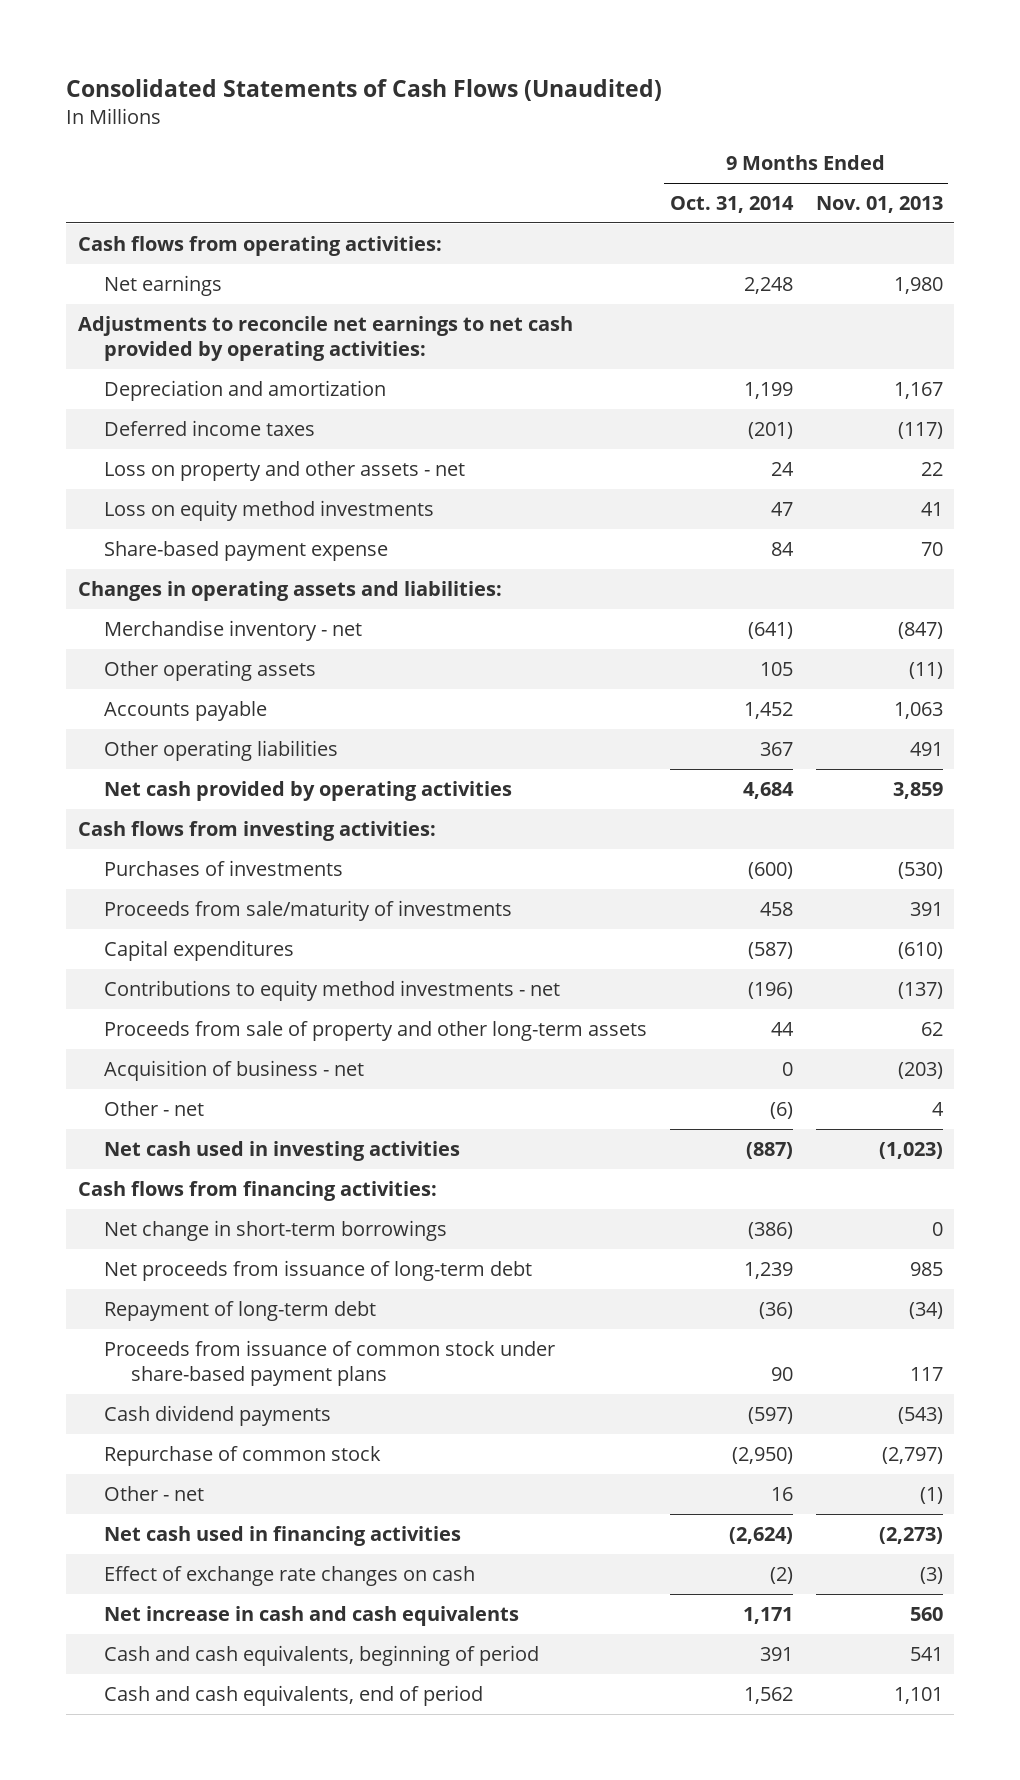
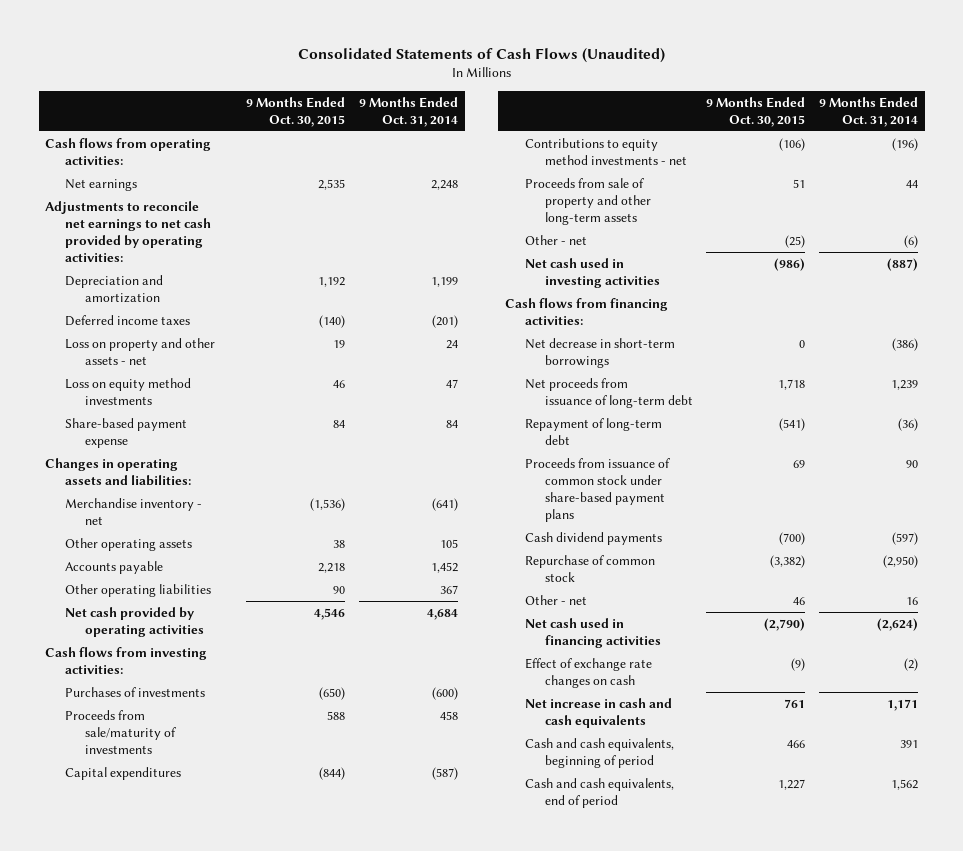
- | 9 Months Ended Oct. 31, 2014 | 9 Months Ended Nov. 01, 2013
+ | 9 Months Ended Oct. 30, 2015 | 9 Months Ended Oct. 31, 2014
- Acquisition of business - net | 0 | (203)
- Net change in short-term borrowings | (386) | 0
+ Net decrease in short-term borrowings | 0 | (386)

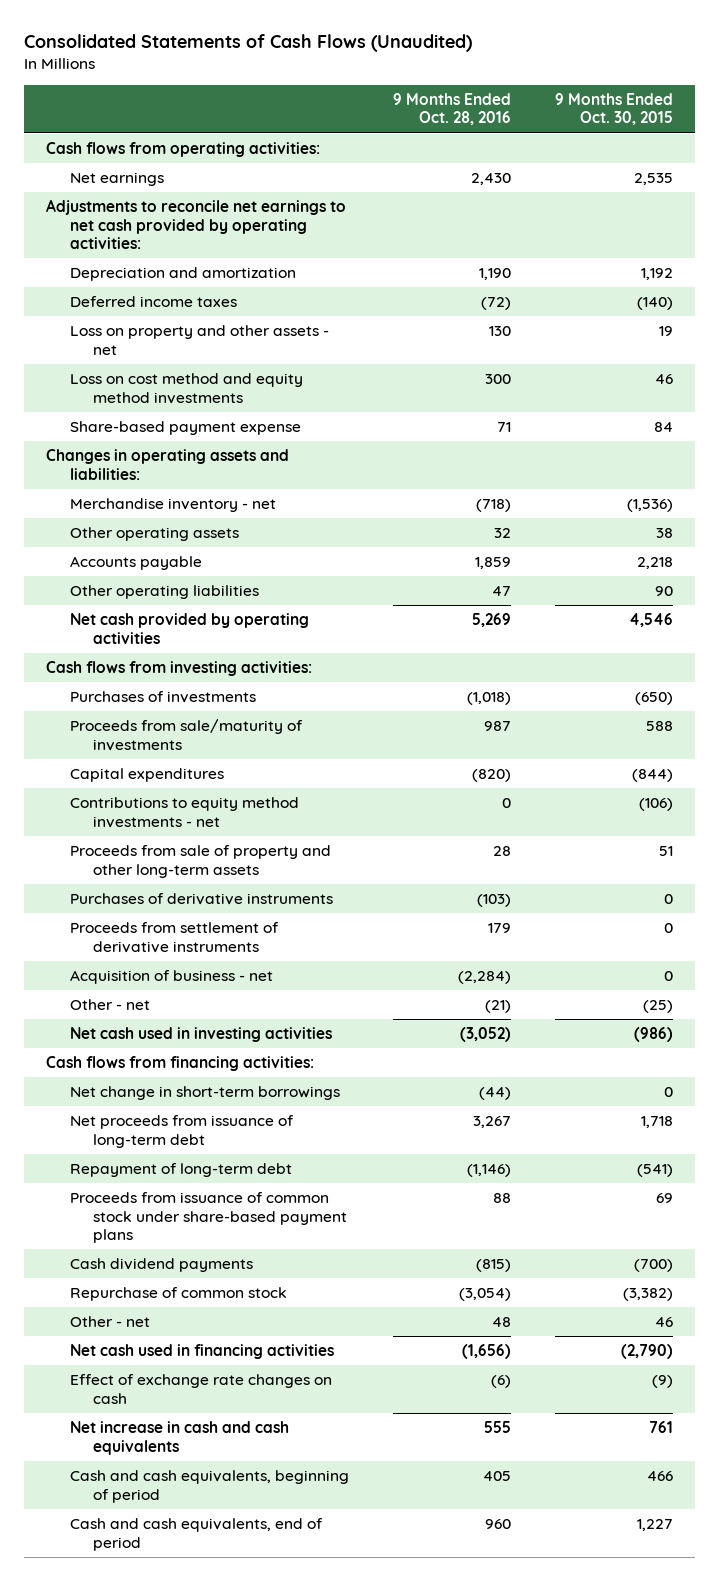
- | 9 Months Ended Oct. 30, 2015 | 9 Months Ended Oct. 31, 2014
+ | 9 Months Ended Oct. 28, 2016 | 9 Months Ended Oct. 30, 2015
- Loss on equity method investments | 46 | 47
+ Loss on cost method and equity method investments | 300 | 46
+ Purchases of derivative instruments | (103) | 0
+ Proceeds from settlement of derivative instruments | 179 | 0
+ Acquisition of business - net | (2,284) | 0
- Net decrease in short-term borrowings | 0 | (386)
+ Net change in short-term borrowings | (44) | 0

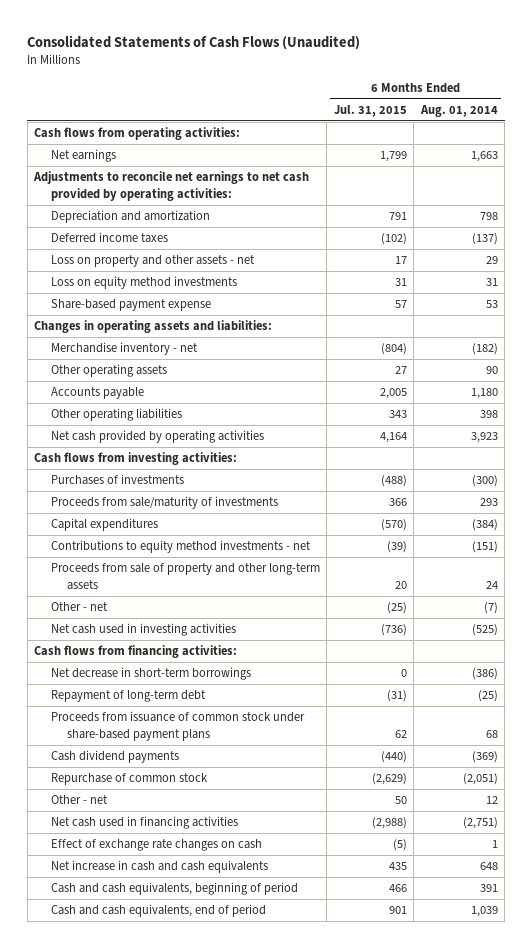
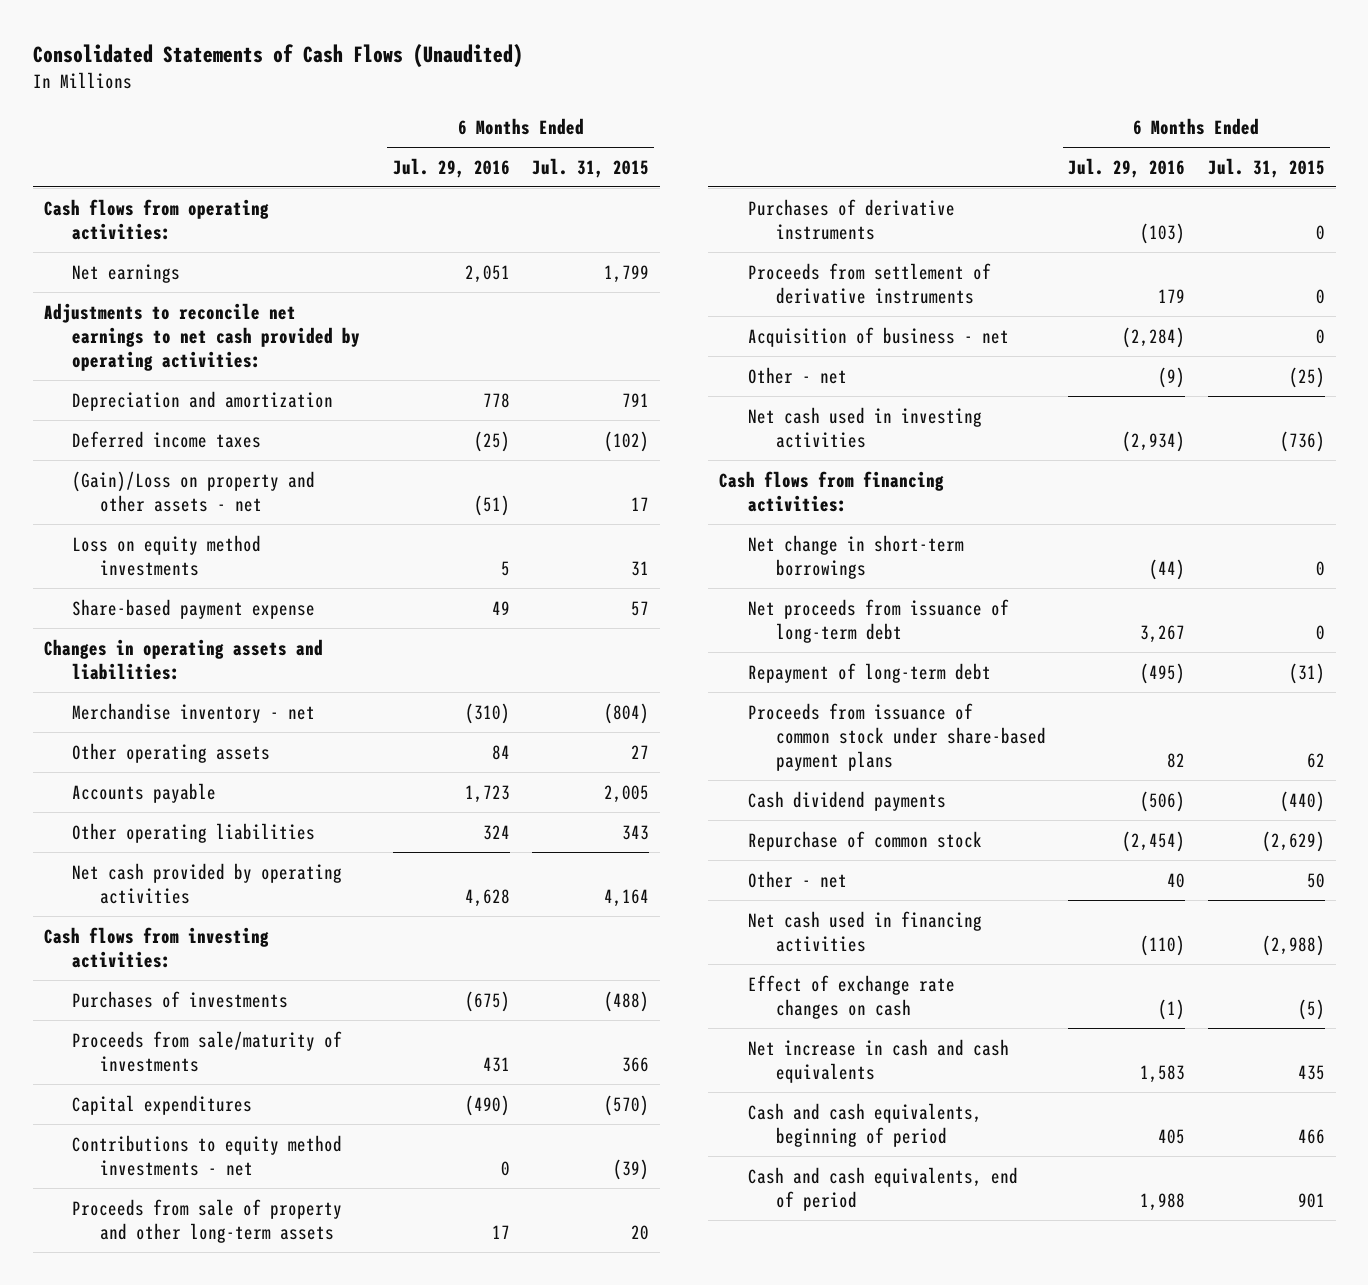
- | 6 Months Ended Jul. 31, 2015 | 6 Months Ended Aug. 01, 2014
+ | 6 Months Ended Jul. 29, 2016 | 6 Months Ended Jul. 31, 2015
- Loss on property and other assets - net | 17 | 29
+ (Gain)/Loss on property and other assets - net | (51) | 17
+ Purchases of derivative instruments | (103) | 0
+ Proceeds from settlement of derivative instruments | 179 | 0
+ Acquisition of business - net | (2,284) | 0
- Net decrease in short-term borrowings | 0 | (386)
+ Net change in short-term borrowings | (44) | 0
+ Net proceeds from issuance of long-term debt | 3,267 | 0

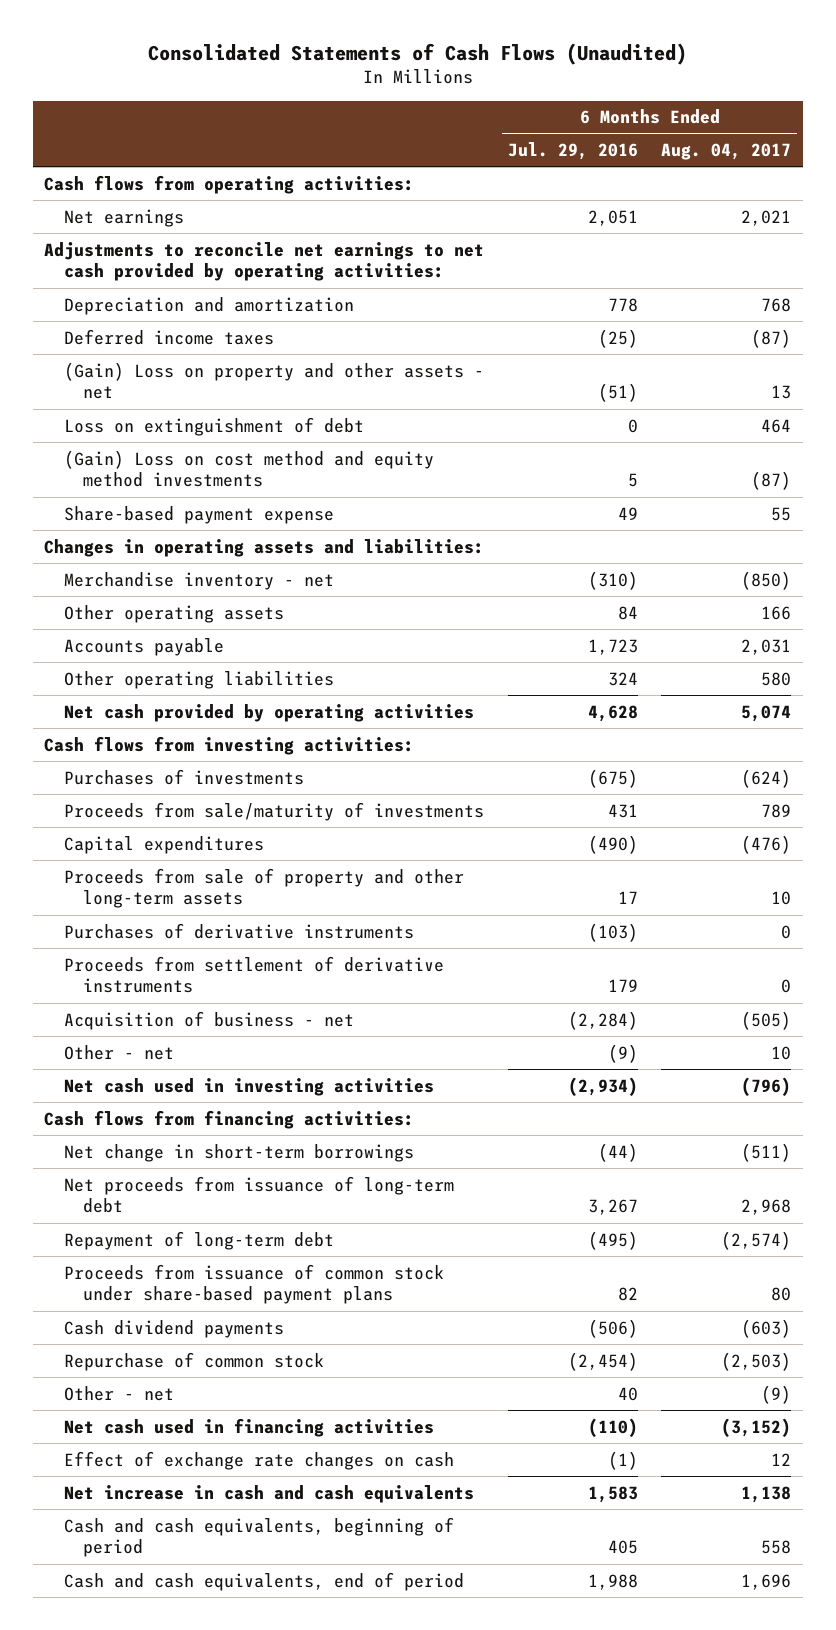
- | 6 Months Ended Jul. 29, 2016 | 6 Months Ended Jul. 31, 2015
+ | 6 Months Ended Jul. 29, 2016 | 6 Months Ended Aug. 04, 2017
- (Gain)/Loss on property and other assets - net | (51) | 17
- Loss on equity method investments | 5 | 31
+ (Gain) Loss on property and other assets - net | (51) | 13
+ Loss on extinguishment of debt | 0 | 464
+ (Gain) Loss on cost method and equity method investments | 5 | (87)
- Contributions to equity method investments - net | 0 | (39)

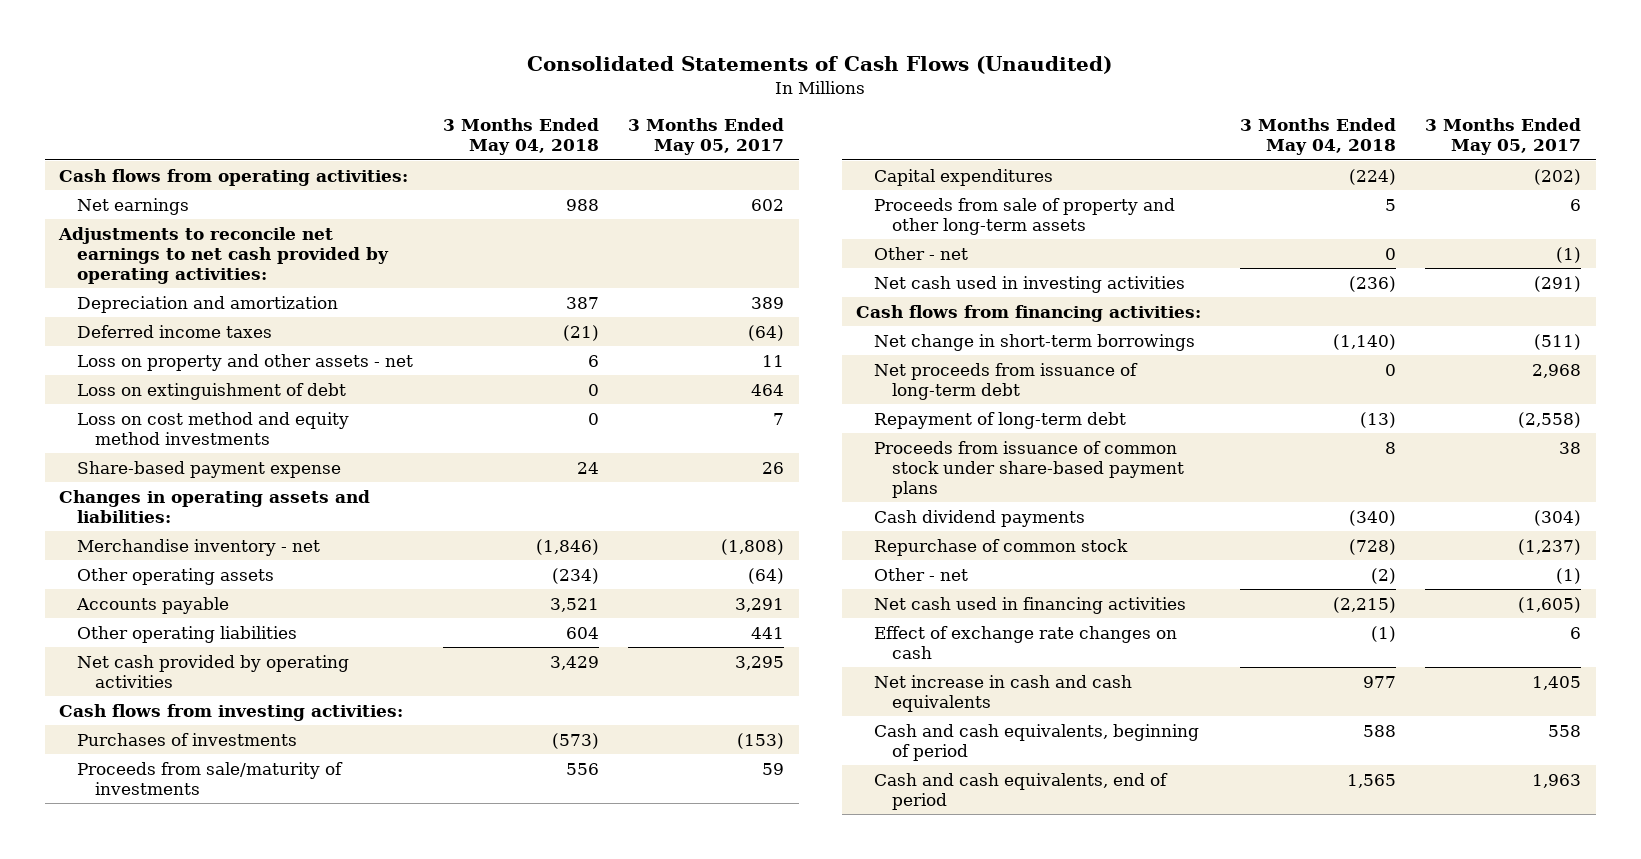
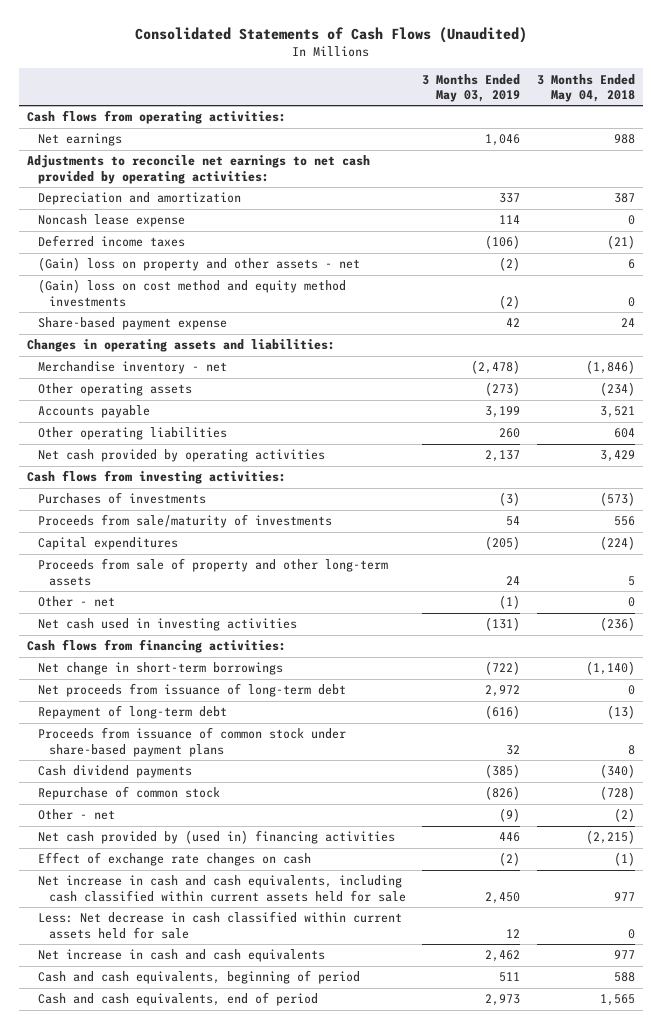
- | 3 Months Ended May 04, 2018 | 3 Months Ended May 05, 2017
+ | 3 Months Ended May 03, 2019 | 3 Months Ended May 04, 2018
+ Noncash lease expense | 114 | 0
- Loss on property and other assets - net | 6 | 11
- Loss on extinguishment of debt | 0 | 464
- Loss on cost method and equity method investments | 0 | 7
+ (Gain) loss on property and other assets - net | (2) | 6
+ (Gain) loss on cost method and equity method investments | (2) | 0
- Net cash used in financing activities | (2,215) | (1,605)
+ Net cash provided by (used in) financing activities | 446 | (2,215)
+ Net increase in cash and cash equivalents, including cash classified within current assets held for sale | 2,450 | 977
+ Less: Net decrease in cash classified within current assets held for sale | 12 | 0

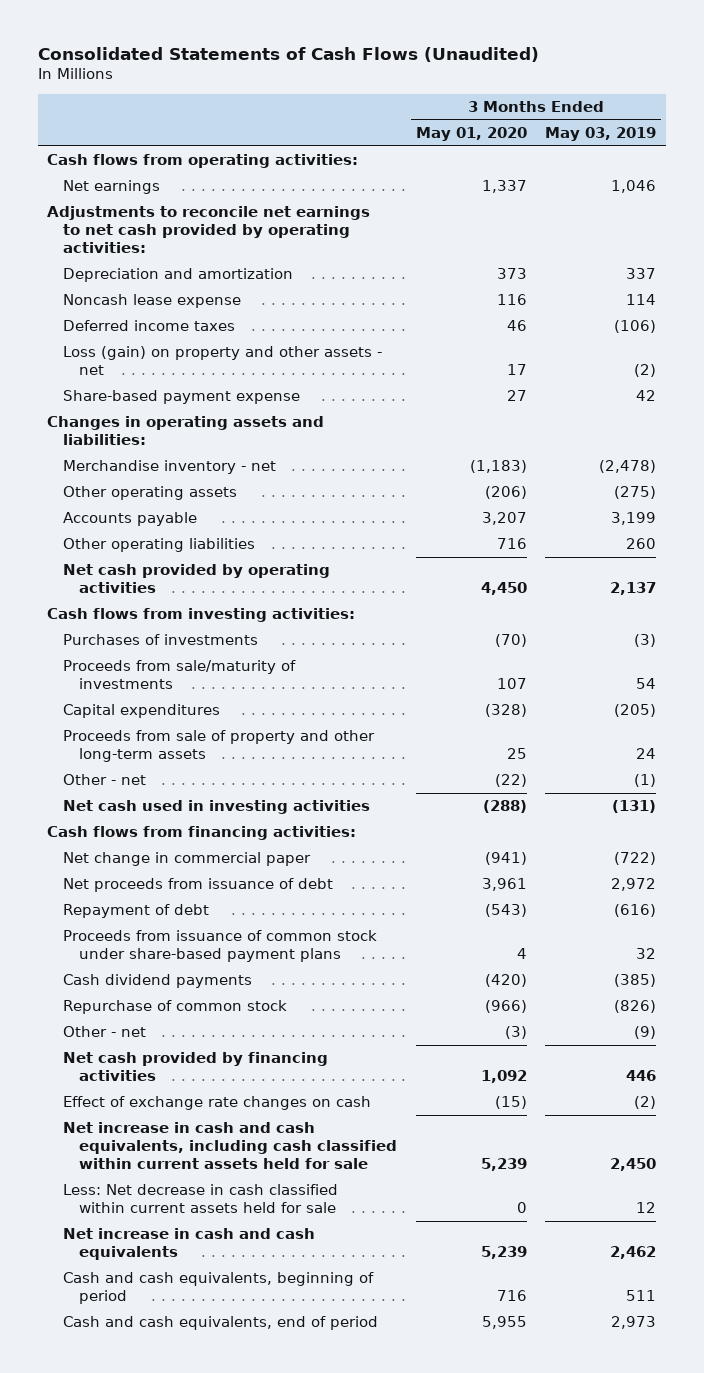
- | 3 Months Ended May 03, 2019 | 3 Months Ended May 04, 2018
+ | 3 Months Ended May 01, 2020 | 3 Months Ended May 03, 2019
- (Gain) loss on property and other assets - net | (2) | 6
- (Gain) loss on cost method and equity method investments | (2) | 0
+ Loss (gain) on property and other assets - net | 17 | (2)
- Other operating assets | (273) | (234)
+ Other operating assets | (206) | (275)
- Net change in short-term borrowings | (722) | (1,140)
- Net proceeds from issuance of long-term debt | 2,972 | 0
- Repayment of long-term debt | (616) | (13)
+ Net change in commercial paper | (941) | (722)
+ Net proceeds from issuance of debt | 3,961 | 2,972
+ Repayment of debt | (543) | (616)
- Net cash provided by (used in) financing activities | 446 | (2,215)
+ Net cash provided by financing activities | 1,092 | 446

